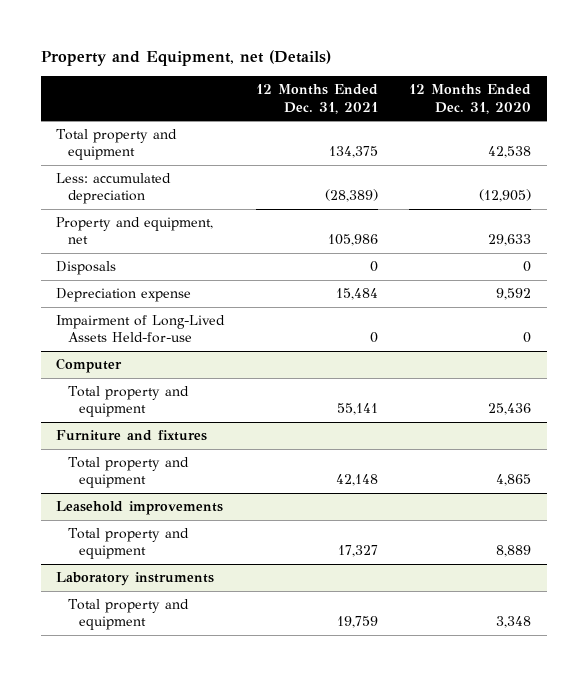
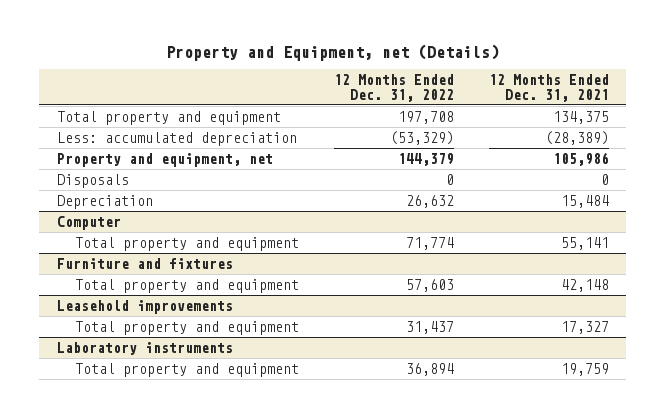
- | 12 Months Ended Dec. 31, 2021 | 12 Months Ended Dec. 31, 2020
+ | 12 Months Ended Dec. 31, 2022 | 12 Months Ended Dec. 31, 2021
- Depreciation expense | 15,484 | 9,592
- Impairment of Long-Lived Assets Held-for-use | 0 | 0
+ Depreciation | 26,632 | 15,484

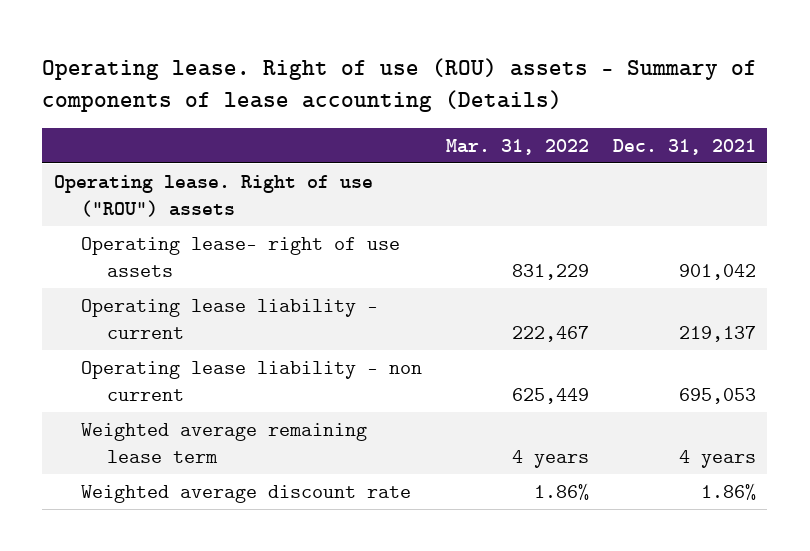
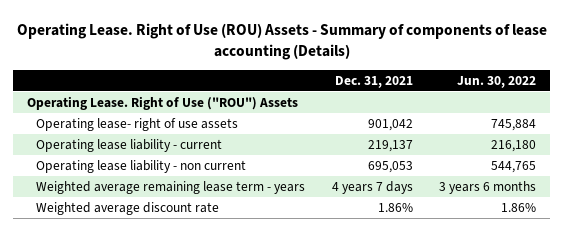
- Operating lease. Right of use (ROU) assets - Summary of components of lease accounting (Details)
+ Operating Lease. Right of Use (ROU) Assets - Summary of components of lease accounting (Details)
- | Mar. 31, 2022 | Dec. 31, 2021
+ | Dec. 31, 2021 | Jun. 30, 2022
- Operating lease. Right of use ("ROU") assets
+ Operating Lease. Right of Use ("ROU") Assets
- Weighted average remaining lease term | 4 years | 4 years
+ Weighted average remaining lease term - years | 4 years 7 days | 3 years 6 months

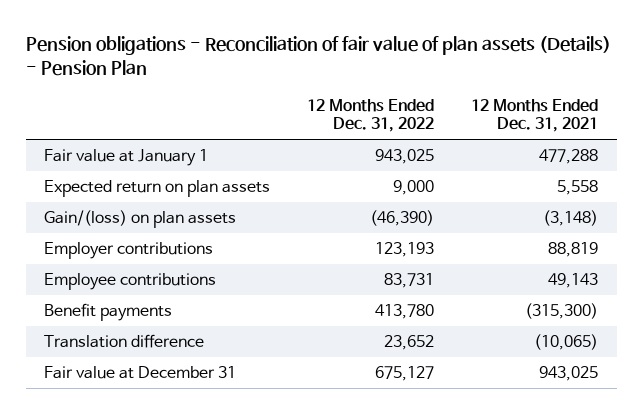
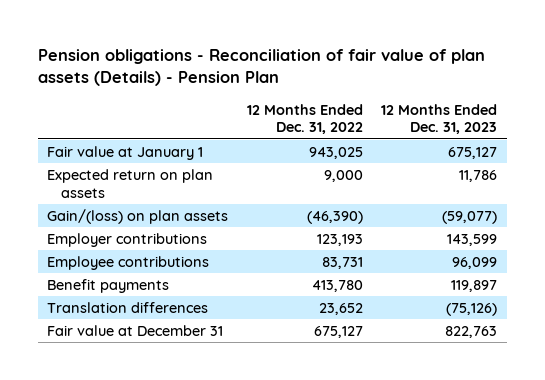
- | 12 Months Ended Dec. 31, 2022 | 12 Months Ended Dec. 31, 2021
+ | 12 Months Ended Dec. 31, 2022 | 12 Months Ended Dec. 31, 2023
- Translation difference | 23,652 | (10,065)
+ Translation differences | 23,652 | (75,126)

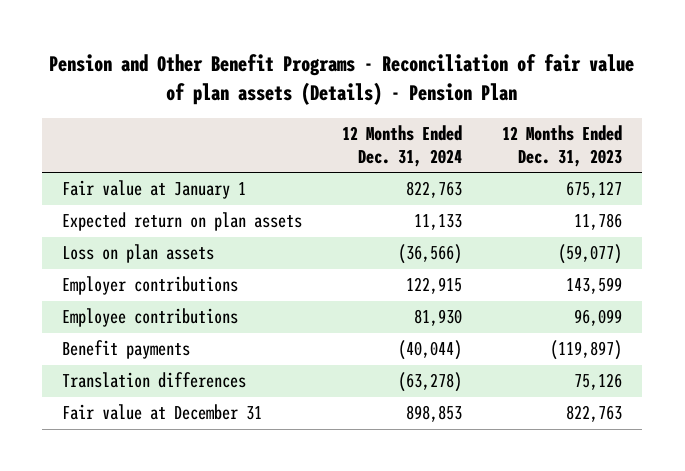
- Pension obligations - Reconciliation of fair value of plan assets (Details) - Pension Plan
+ Pension and Other Benefit Programs - Reconciliation of fair value of plan assets (Details) - Pension Plan
- | 12 Months Ended Dec. 31, 2022 | 12 Months Ended Dec. 31, 2023
+ | 12 Months Ended Dec. 31, 2024 | 12 Months Ended Dec. 31, 2023
- Gain/(loss) on plan assets | (46,390) | (59,077)
+ Loss on plan assets | (36,566) | (59,077)
- Benefit payments | 413,780 | 119,897
- Translation differences | 23,652 | (75,126)
+ Benefit payments | (40,044) | (119,897)
+ Translation differences | (63,278) | 75,126

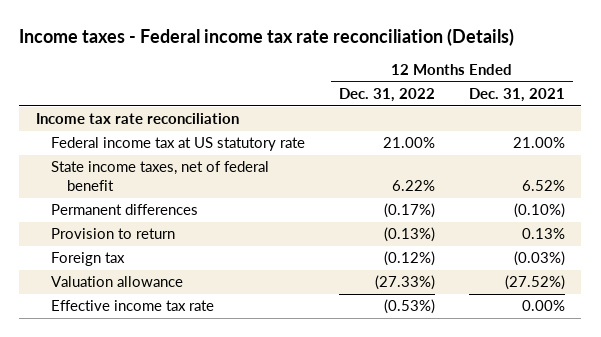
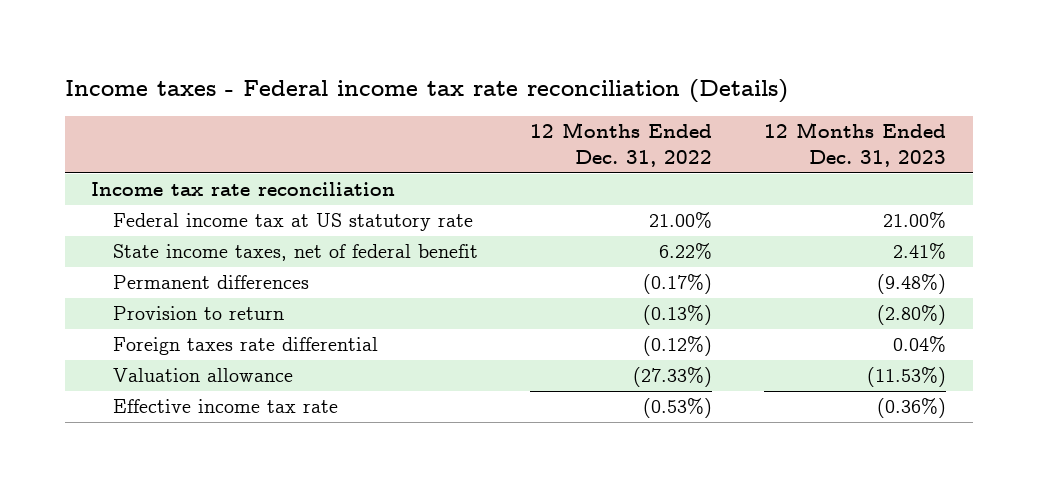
- | 12 Months Ended Dec. 31, 2022 | 12 Months Ended Dec. 31, 2021
+ | 12 Months Ended Dec. 31, 2022 | 12 Months Ended Dec. 31, 2023
- Foreign tax | (0.12%) | (0.03%)
+ Foreign taxes rate differential | (0.12%) | 0.04%

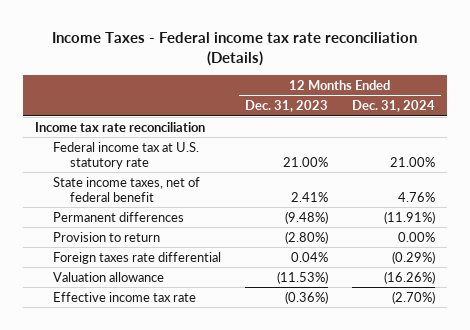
- Income taxes - Federal income tax rate reconciliation (Details)
+ Income Taxes - Federal income tax rate reconciliation (Details)
- | 12 Months Ended Dec. 31, 2022 | 12 Months Ended Dec. 31, 2023
+ | 12 Months Ended Dec. 31, 2023 | 12 Months Ended Dec. 31, 2024
- Federal income tax at US statutory rate | 21.00% | 21.00%
+ Federal income tax at U.S. statutory rate | 21.00% | 21.00%

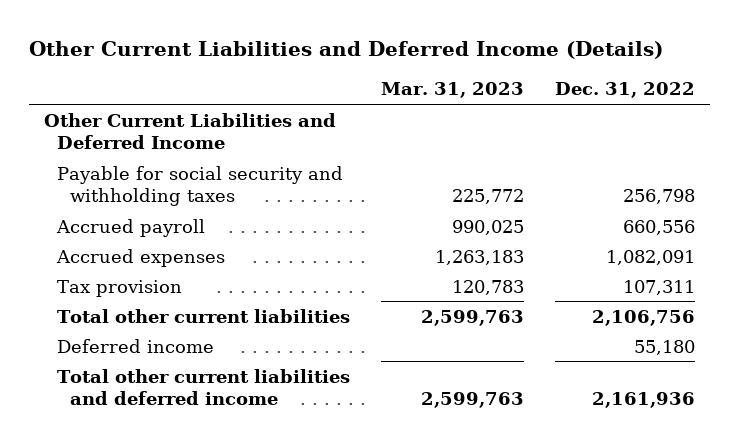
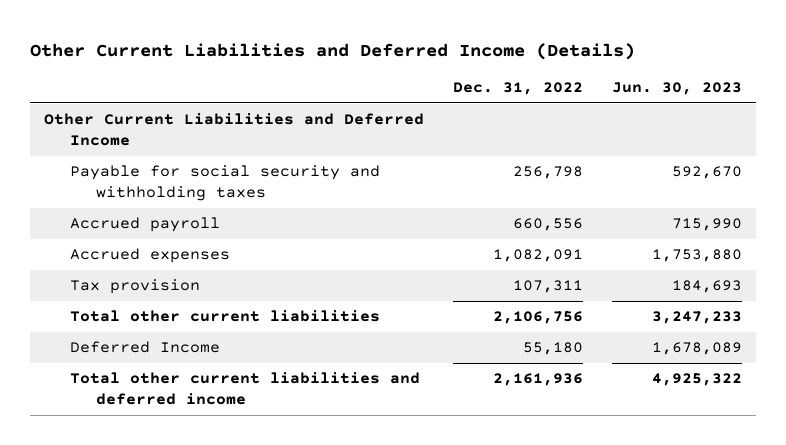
- | Mar. 31, 2023 | Dec. 31, 2022
+ | Dec. 31, 2022 | Jun. 30, 2023
- Deferred income | | 55,180
+ Deferred Income | 55,180 | 1,678,089

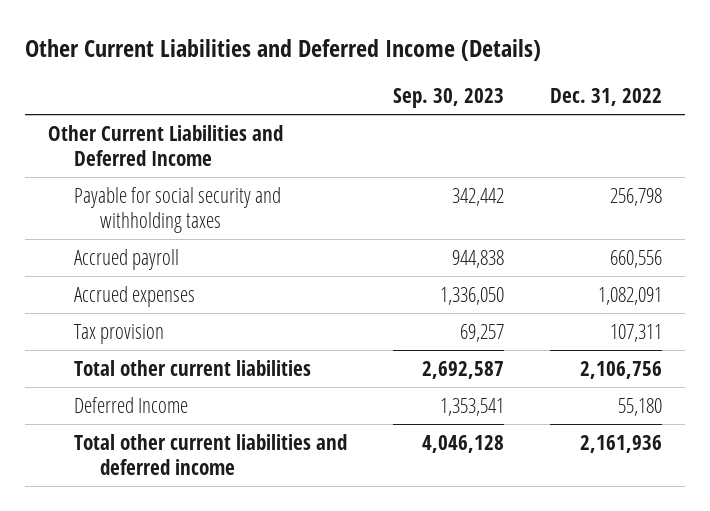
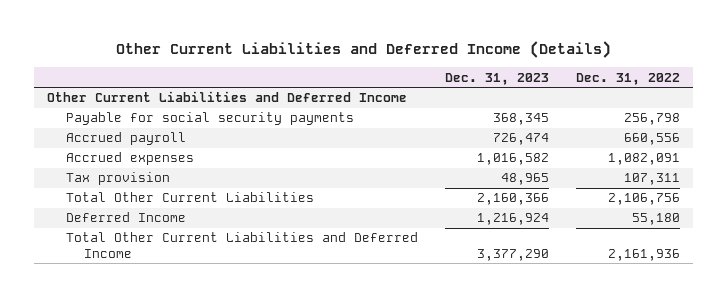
- | Sep. 30, 2023 | Dec. 31, 2022
+ | Dec. 31, 2023 | Dec. 31, 2022
- Payable for social security and withholding taxes | 342,442 | 256,798
+ Payable for social security payments | 368,345 | 256,798
- Total other current liabilities | 2,692,587 | 2,106,756
+ Total Other Current Liabilities | 2,160,366 | 2,106,756
- Total other current liabilities and deferred income | 4,046,128 | 2,161,936
+ Total Other Current Liabilities and Deferred Income | 3,377,290 | 2,161,936

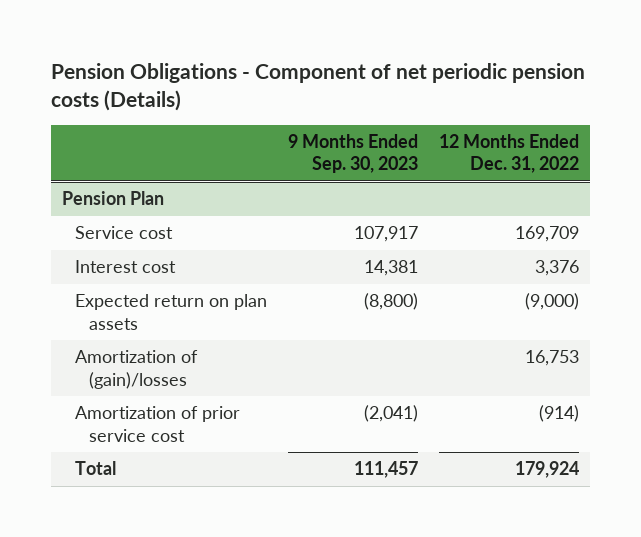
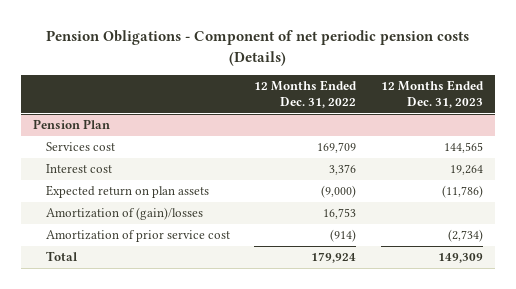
- | 9 Months Ended Sep. 30, 2023 | 12 Months Ended Dec. 31, 2022
+ | 12 Months Ended Dec. 31, 2022 | 12 Months Ended Dec. 31, 2023
@ Pension Plan
- Service cost | 107,917 | 169,709
+ Services cost | 169,709 | 144,565

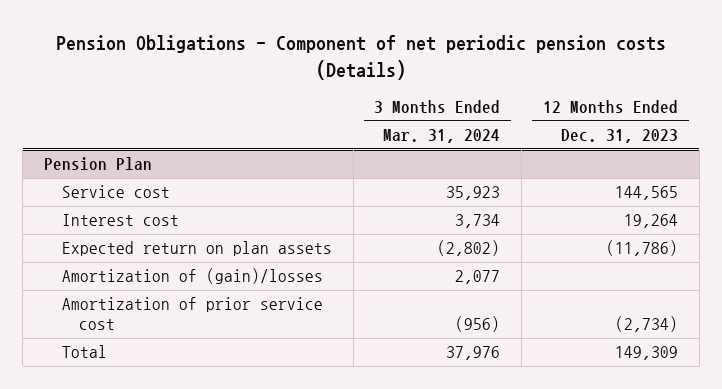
- | 12 Months Ended Dec. 31, 2022 | 12 Months Ended Dec. 31, 2023
+ | 3 Months Ended Mar. 31, 2024 | 12 Months Ended Dec. 31, 2023
@ Pension Plan
- Services cost | 169,709 | 144,565
+ Service cost | 35,923 | 144,565

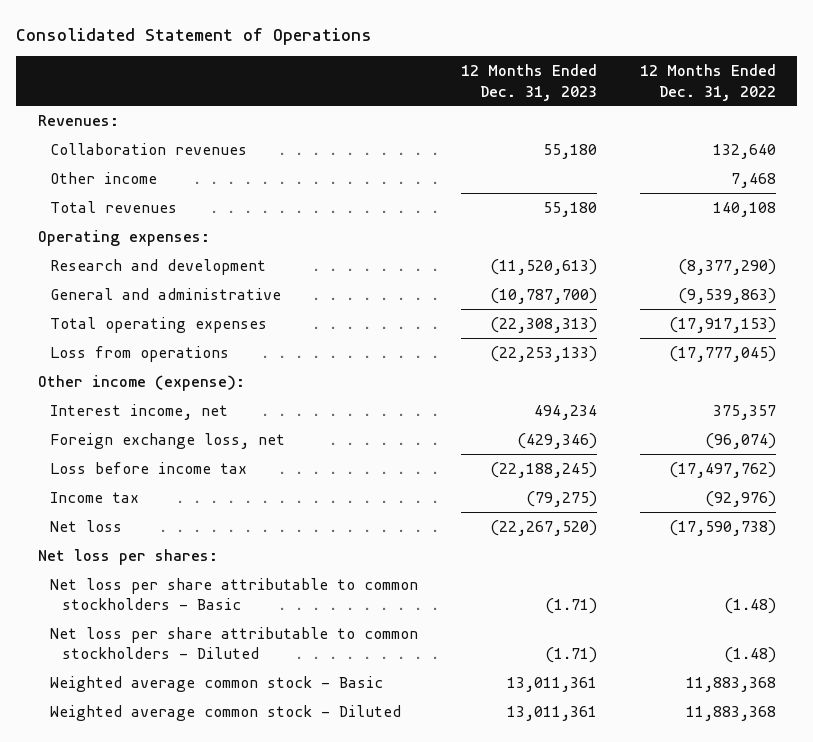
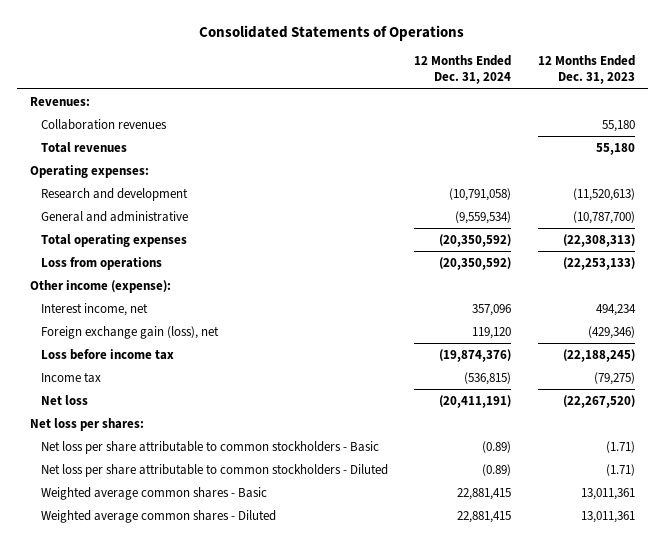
- Consolidated Statement of Operations
+ Consolidated Statements of Operations
- | 12 Months Ended Dec. 31, 2023 | 12 Months Ended Dec. 31, 2022
+ | 12 Months Ended Dec. 31, 2024 | 12 Months Ended Dec. 31, 2023
- Other income | | 7,468
- Foreign exchange loss, net | (429,346) | (96,074)
+ Foreign exchange gain (loss), net | 119,120 | (429,346)
- Weighted average common stock - Basic | 13,011,361 | 11,883,368
- Weighted average common stock - Diluted | 13,011,361 | 11,883,368
+ Weighted average common shares - Basic | 22,881,415 | 13,011,361
+ Weighted average common shares - Diluted | 22,881,415 | 13,011,361

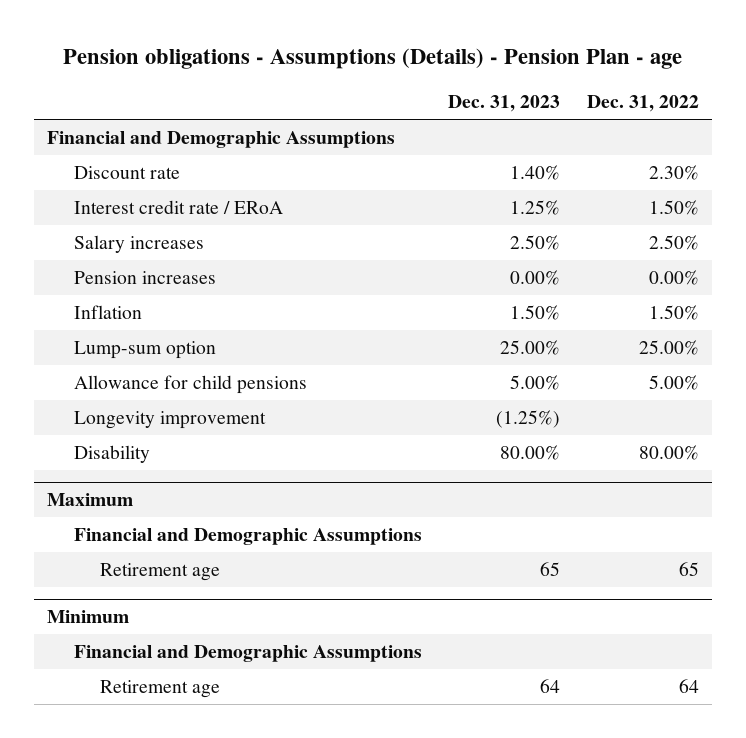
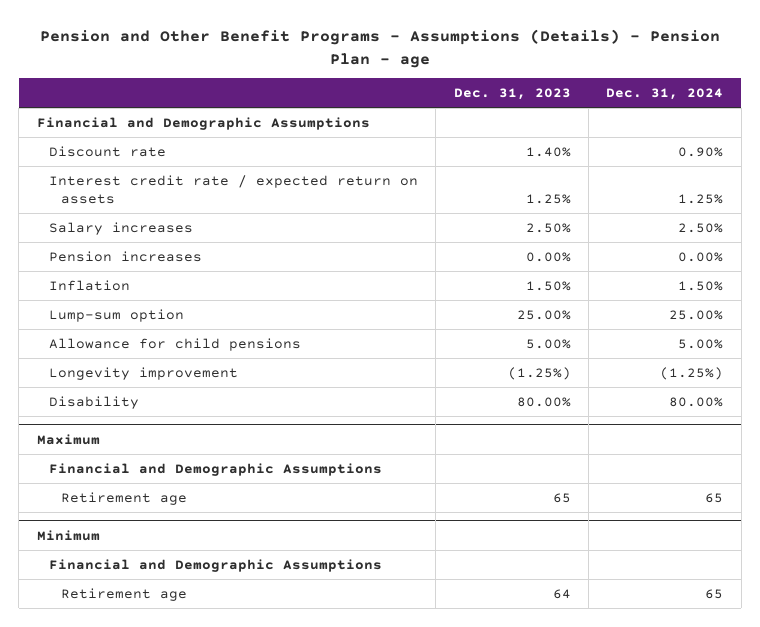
- Pension obligations - Assumptions (Details) - Pension Plan - age
+ Pension and Other Benefit Programs - Assumptions (Details) - Pension Plan - age
- | Dec. 31, 2023 | Dec. 31, 2022
+ | Dec. 31, 2023 | Dec. 31, 2024
- Interest credit rate / ERoA | 1.25% | 1.50%
+ Interest credit rate / expected return on assets | 1.25% | 1.25%

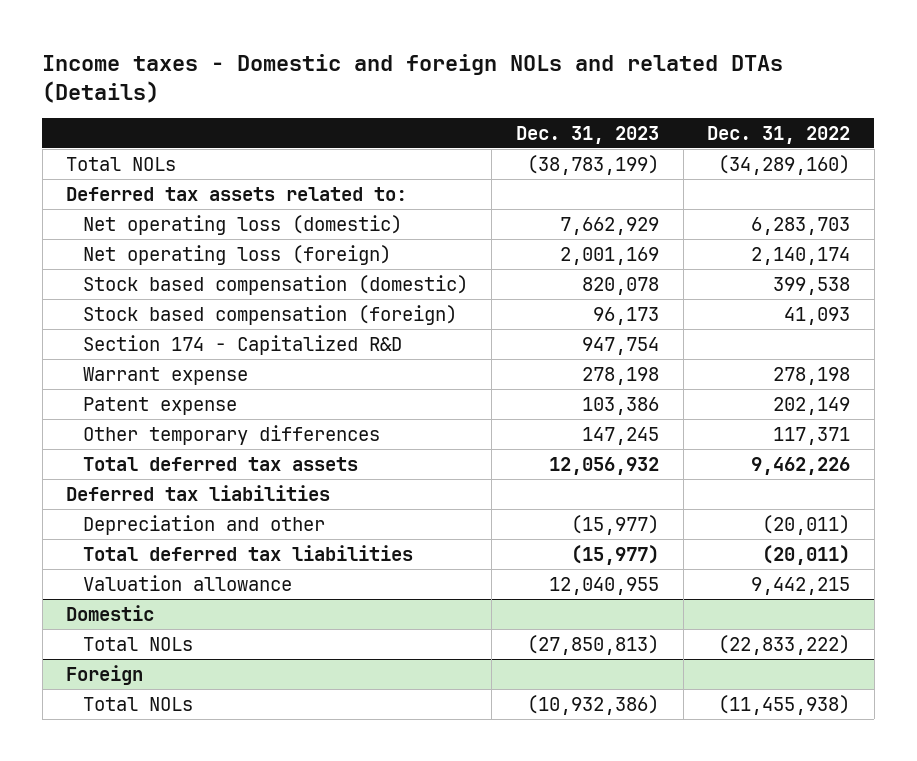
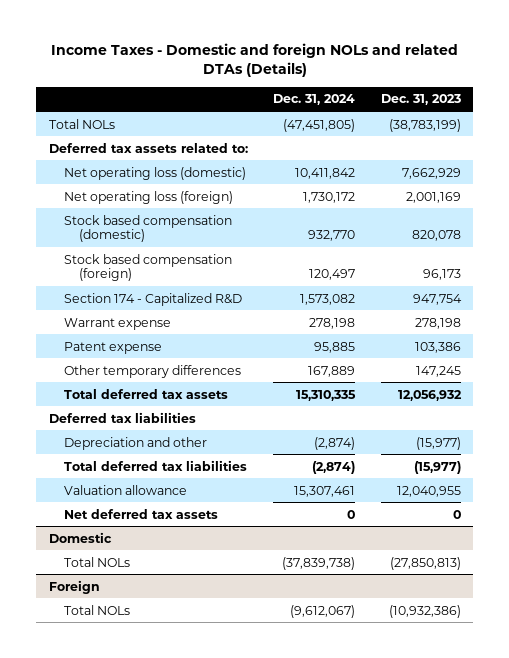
- Income taxes - Domestic and foreign NOLs and related DTAs (Details)
+ Income Taxes - Domestic and foreign NOLs and related DTAs (Details)
- | Dec. 31, 2023 | Dec. 31, 2022
+ | Dec. 31, 2024 | Dec. 31, 2023
+ Net deferred tax assets | 0 | 0

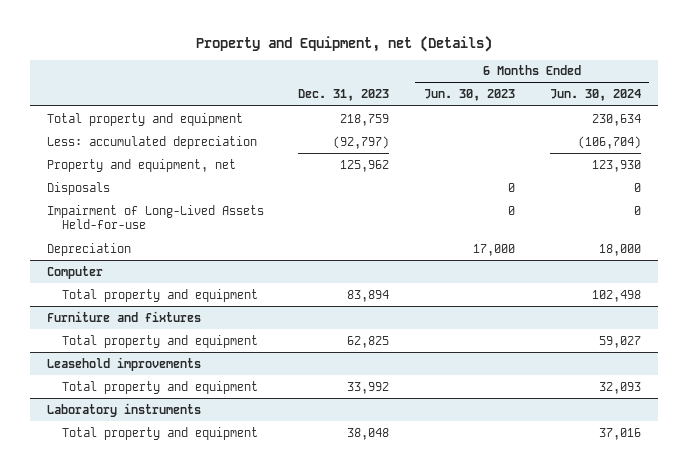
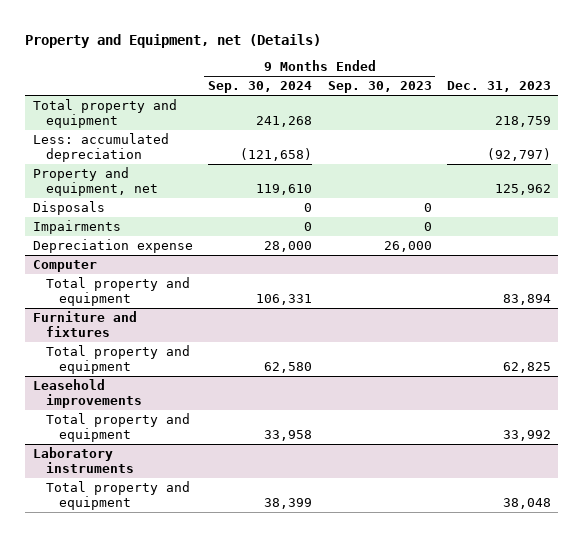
- | Dec. 31, 2023 | 6 Months Ended Jun. 30, 2023 | 6 Months Ended Jun. 30, 2024
+ | 9 Months Ended Sep. 30, 2024 | 9 Months Ended Sep. 30, 2023 | Dec. 31, 2023
- Impairment of Long-Lived Assets Held-for-use | | 0 | 0
- Depreciation | | 17,000 | 18,000
+ Impairments | 0 | 0 |
+ Depreciation expense | 28,000 | 26,000 |

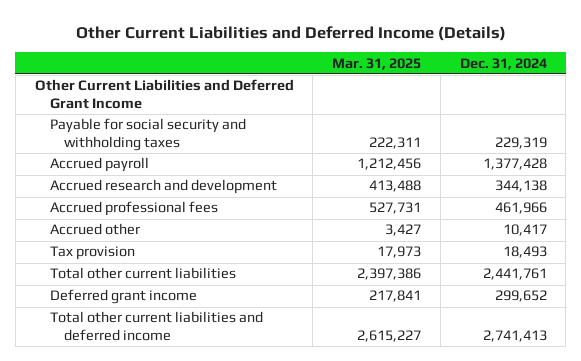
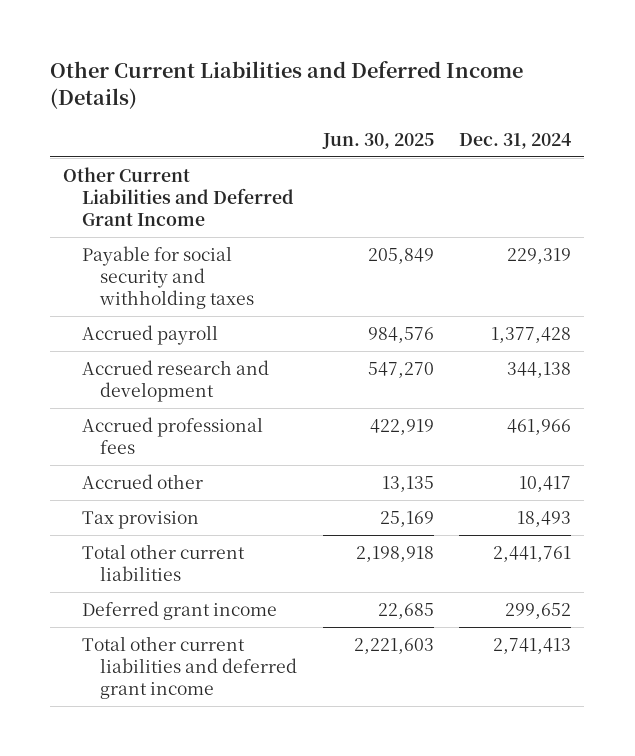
- | Mar. 31, 2025 | Dec. 31, 2024
+ | Jun. 30, 2025 | Dec. 31, 2024
- Total other current liabilities and deferred income | 2,615,227 | 2,741,413
+ Total other current liabilities and deferred grant income | 2,221,603 | 2,741,413

